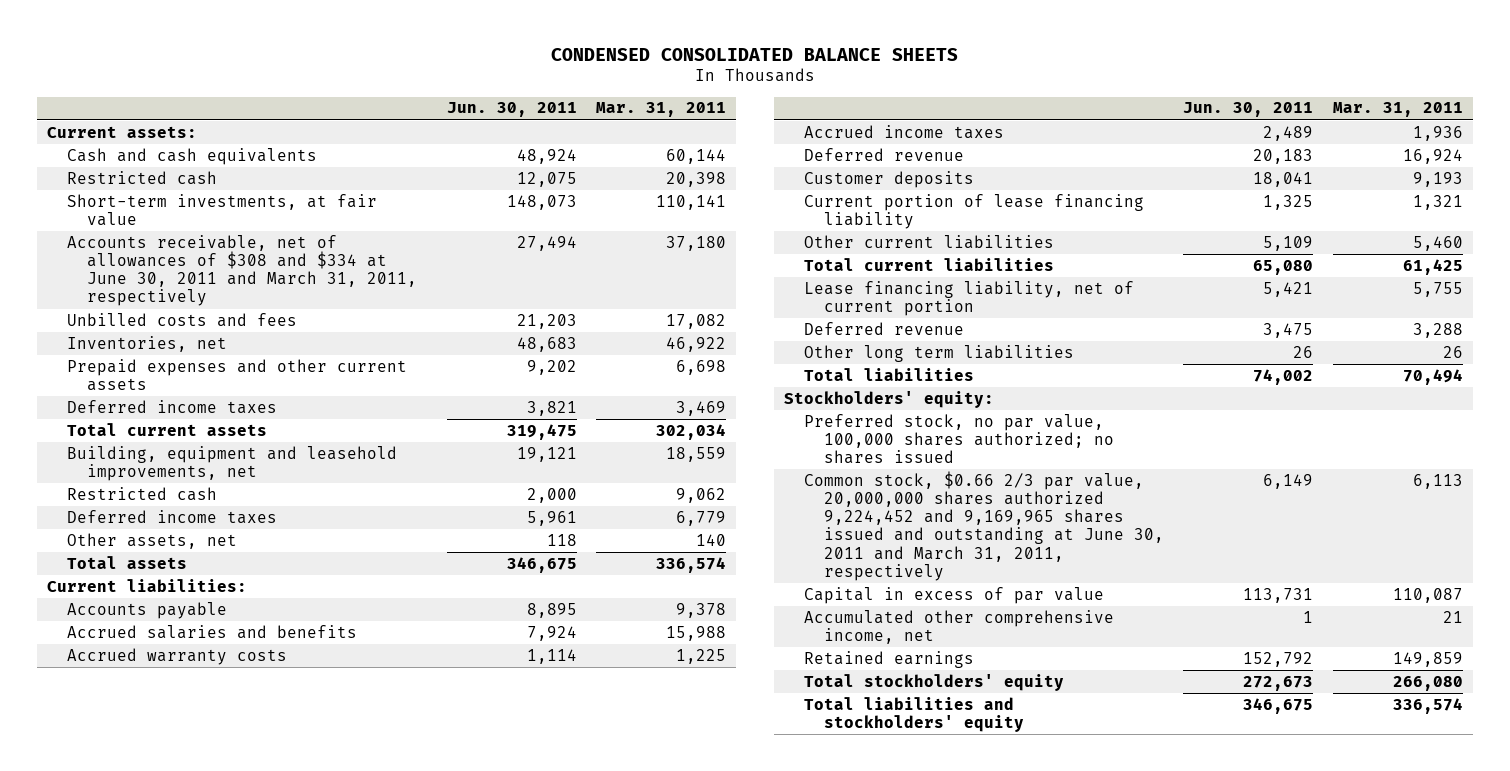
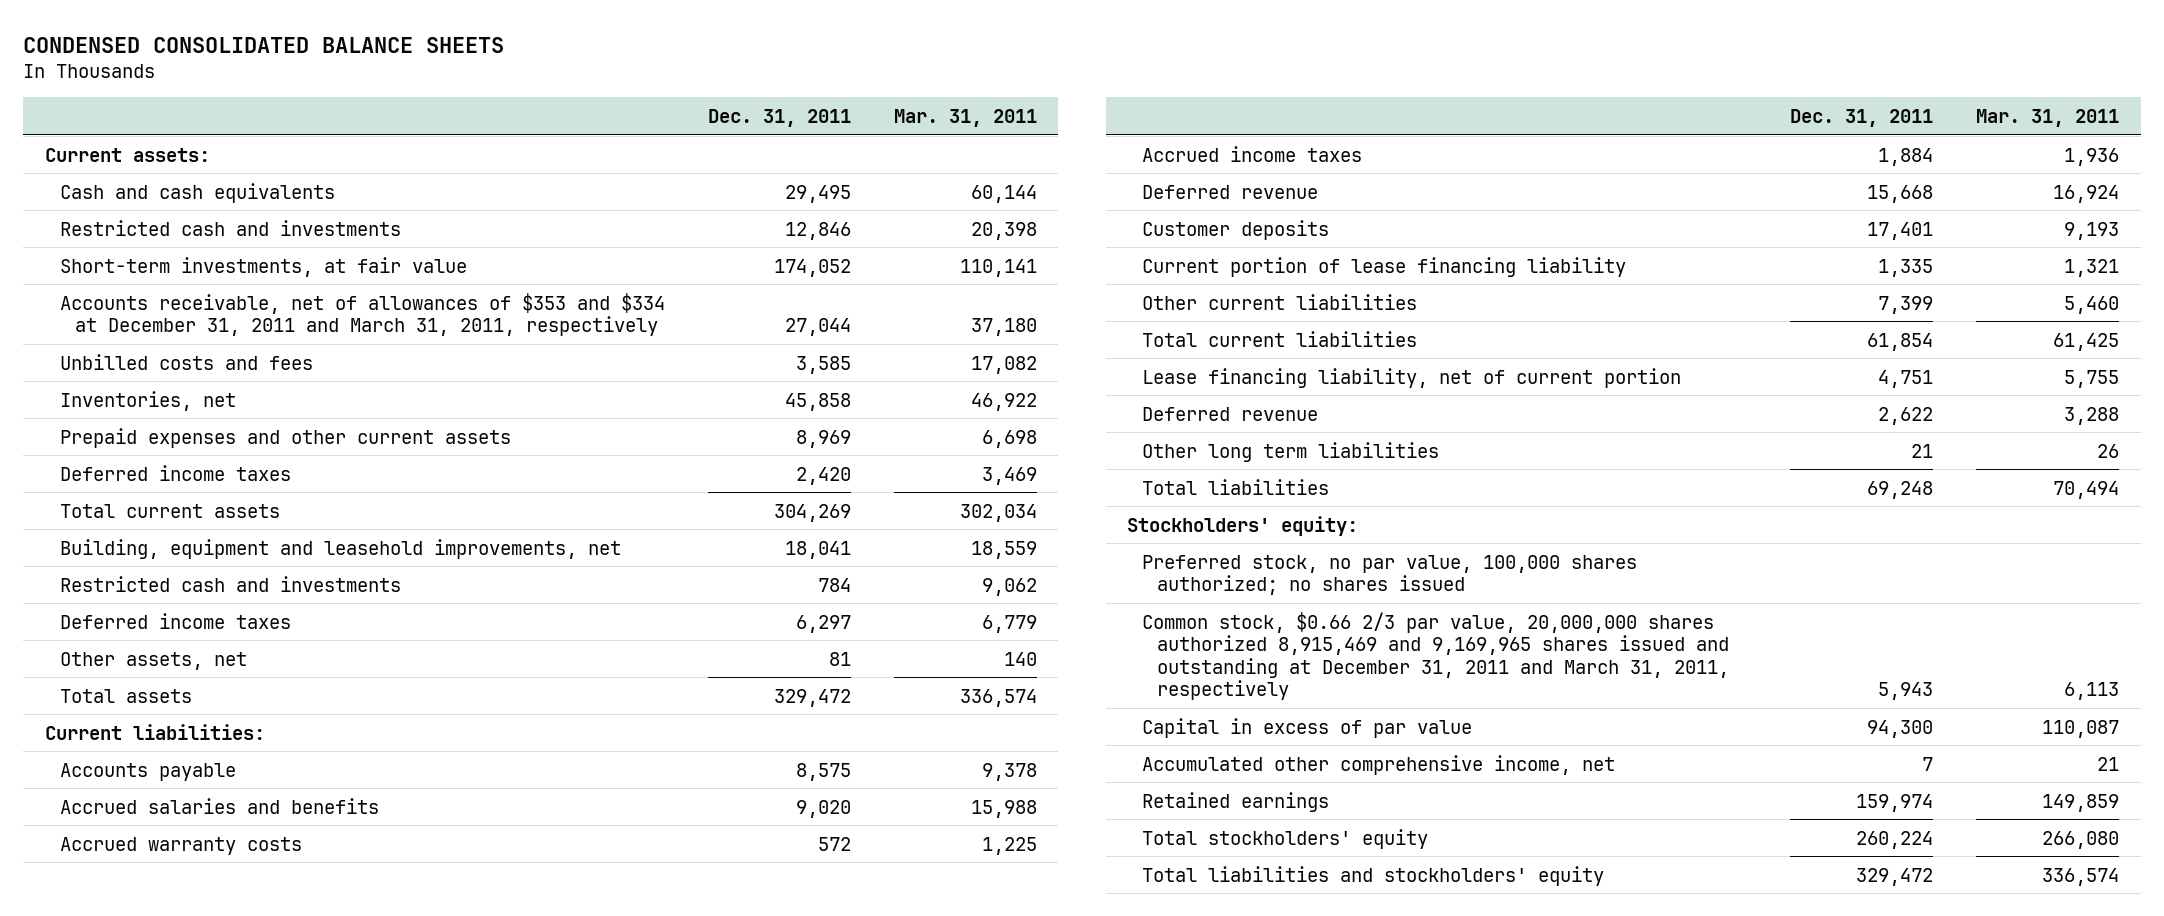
- | Jun. 30, 2011 | Mar. 31, 2011
+ | Dec. 31, 2011 | Mar. 31, 2011
- Restricted cash | 12,075 | 20,398
+ Restricted cash and investments | 12,846 | 20,398
- Accounts receivable, net of allowances of $308 and $334 at June 30, 2011 and March 31, 2011, respectively | 27,494 | 37,180
+ Accounts receivable, net of allowances of $353 and $334 at December 31, 2011 and March 31, 2011, respectively | 27,044 | 37,180
- Restricted cash | 2,000 | 9,062
+ Restricted cash and investments | 784 | 9,062
- Common stock, $0.66 2/3 par value, 20,000,000 shares authorized 9,224,452 and 9,169,965 shares issued and outstanding at June 30, 2011 and March 31, 2011, respectively | 6,149 | 6,113
+ Common stock, $0.66 2/3 par value, 20,000,000 shares authorized 8,915,469 and 9,169,965 shares issued and outstanding at December 31, 2011 and March 31, 2011, respectively | 5,943 | 6,113

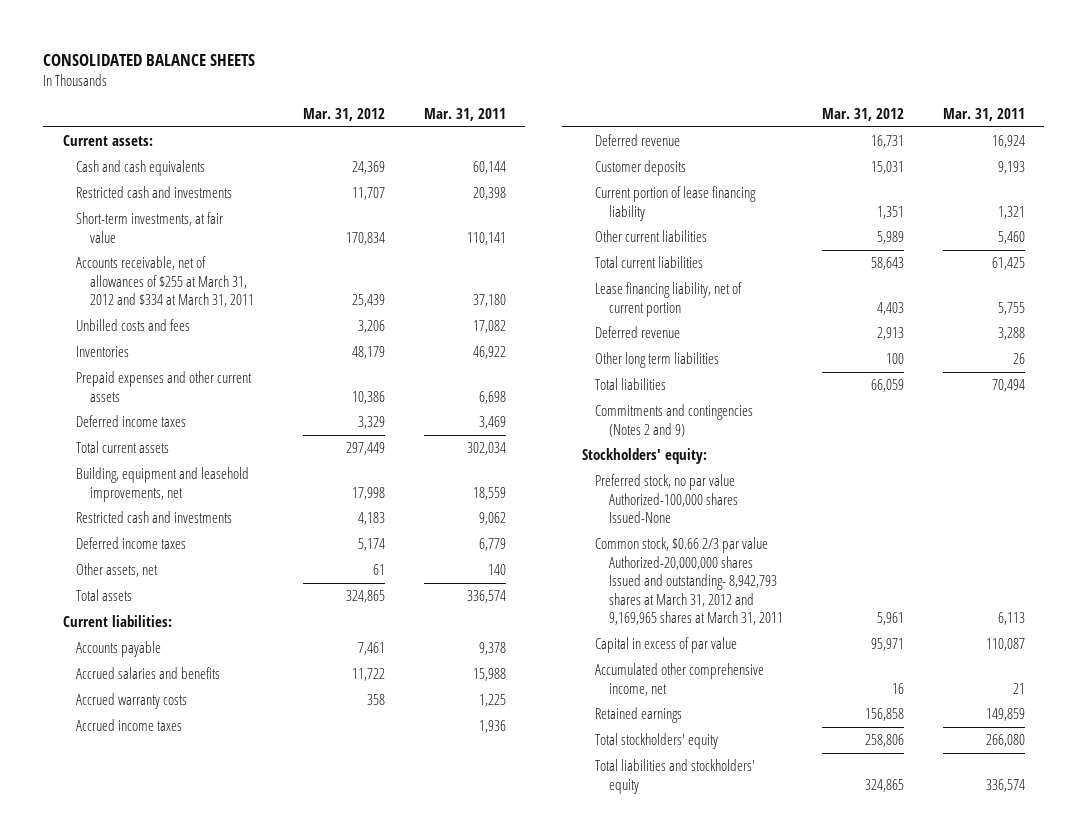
- CONDENSED CONSOLIDATED BALANCE SHEETS
+ CONSOLIDATED BALANCE SHEETS
- | Dec. 31, 2011 | Mar. 31, 2011
+ | Mar. 31, 2012 | Mar. 31, 2011
- Accounts receivable, net of allowances of $353 and $334 at December 31, 2011 and March 31, 2011, respectively | 27,044 | 37,180
+ Accounts receivable, net of allowances of $255 at March 31, 2012 and $334 at March 31, 2011 | 25,439 | 37,180
- Inventories, net | 45,858 | 46,922
+ Inventories | 48,179 | 46,922
+ Commitments and contingencies (Notes 2 and 9)
- Preferred stock, no par value, 100,000 shares authorized; no shares issued
- Common stock, $0.66 2/3 par value, 20,000,000 shares authorized 8,915,469 and 9,169,965 shares issued and outstanding at December 31, 2011 and March 31, 2011, respectively | 5,943 | 6,113
+ Preferred stock, no par value Authorized-100,000 shares Issued-None
+ Common stock, $0.66 2/3 par value Authorized-20,000,000 shares Issued and outstanding- 8,942,793 shares at March 31, 2012 and 9,169,965 shares at March 31, 2011 | 5,961 | 6,113

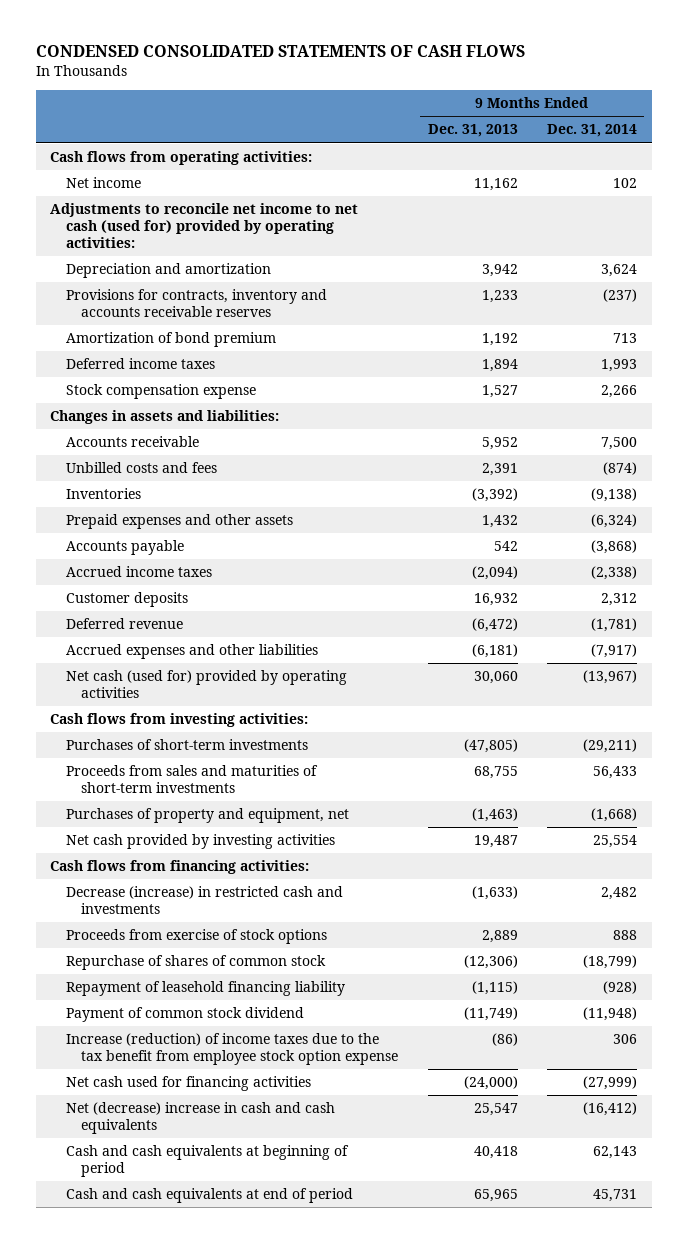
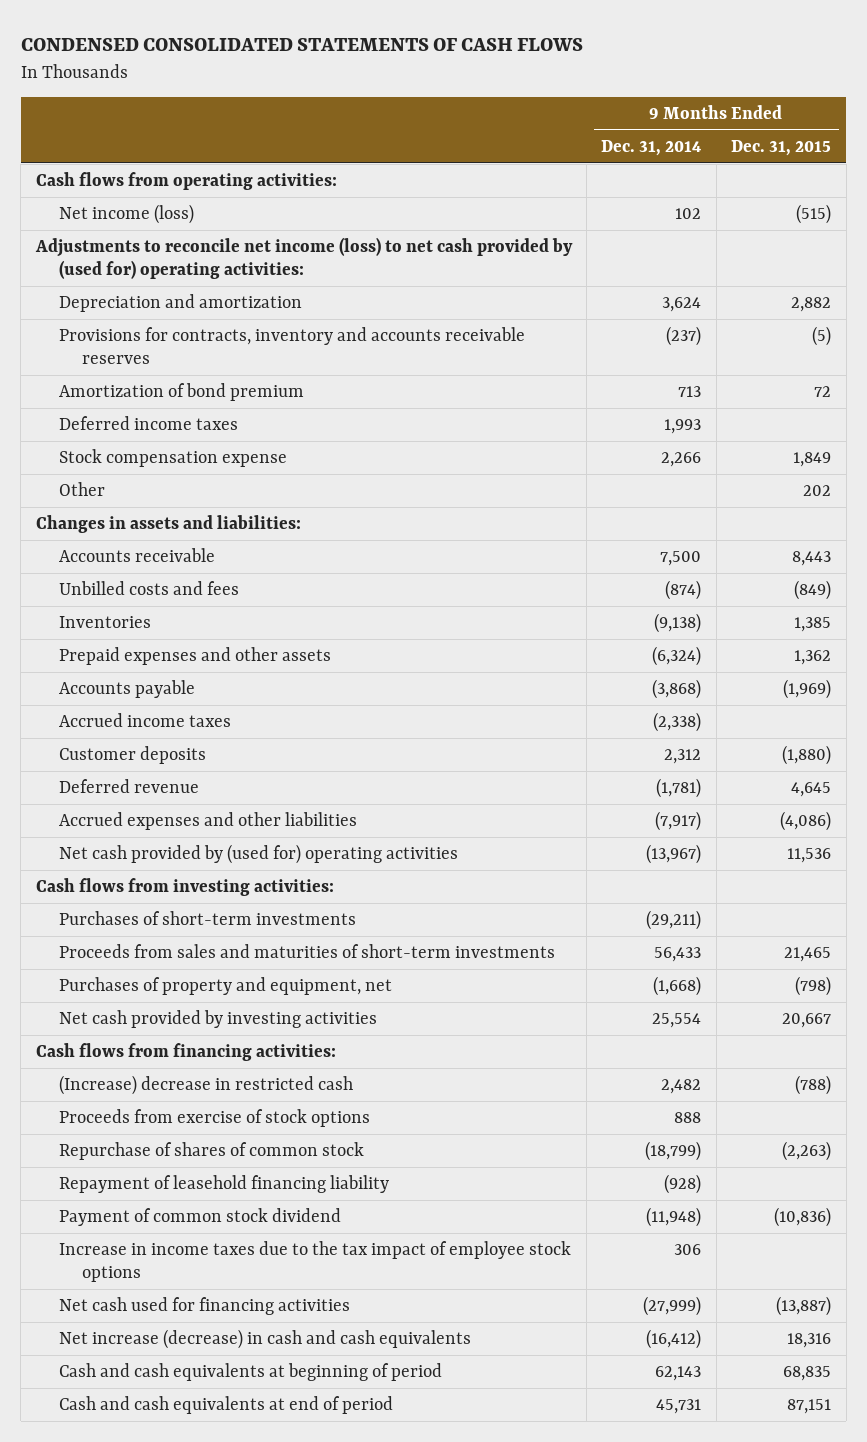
- | 9 Months Ended Dec. 31, 2013 | 9 Months Ended Dec. 31, 2014
+ | 9 Months Ended Dec. 31, 2014 | 9 Months Ended Dec. 31, 2015
- Net income | 11,162 | 102
- Adjustments to reconcile net income to net cash (used for) provided by operating activities:
+ Net income (loss) | 102 | (515)
+ Adjustments to reconcile net income (loss) to net cash provided by (used for) operating activities:
+ Other | | 202
- Net cash (used for) provided by operating activities | 30,060 | (13,967)
+ Net cash provided by (used for) operating activities | (13,967) | 11,536
- Decrease (increase) in restricted cash and investments | (1,633) | 2,482
+ (Increase) decrease in restricted cash | 2,482 | (788)
- Increase (reduction) of income taxes due to the tax benefit from employee stock option expense | (86) | 306
+ Increase in income taxes due to the tax impact of employee stock options | 306 |
- Net (decrease) increase in cash and cash equivalents | 25,547 | (16,412)
+ Net increase (decrease) in cash and cash equivalents | (16,412) | 18,316

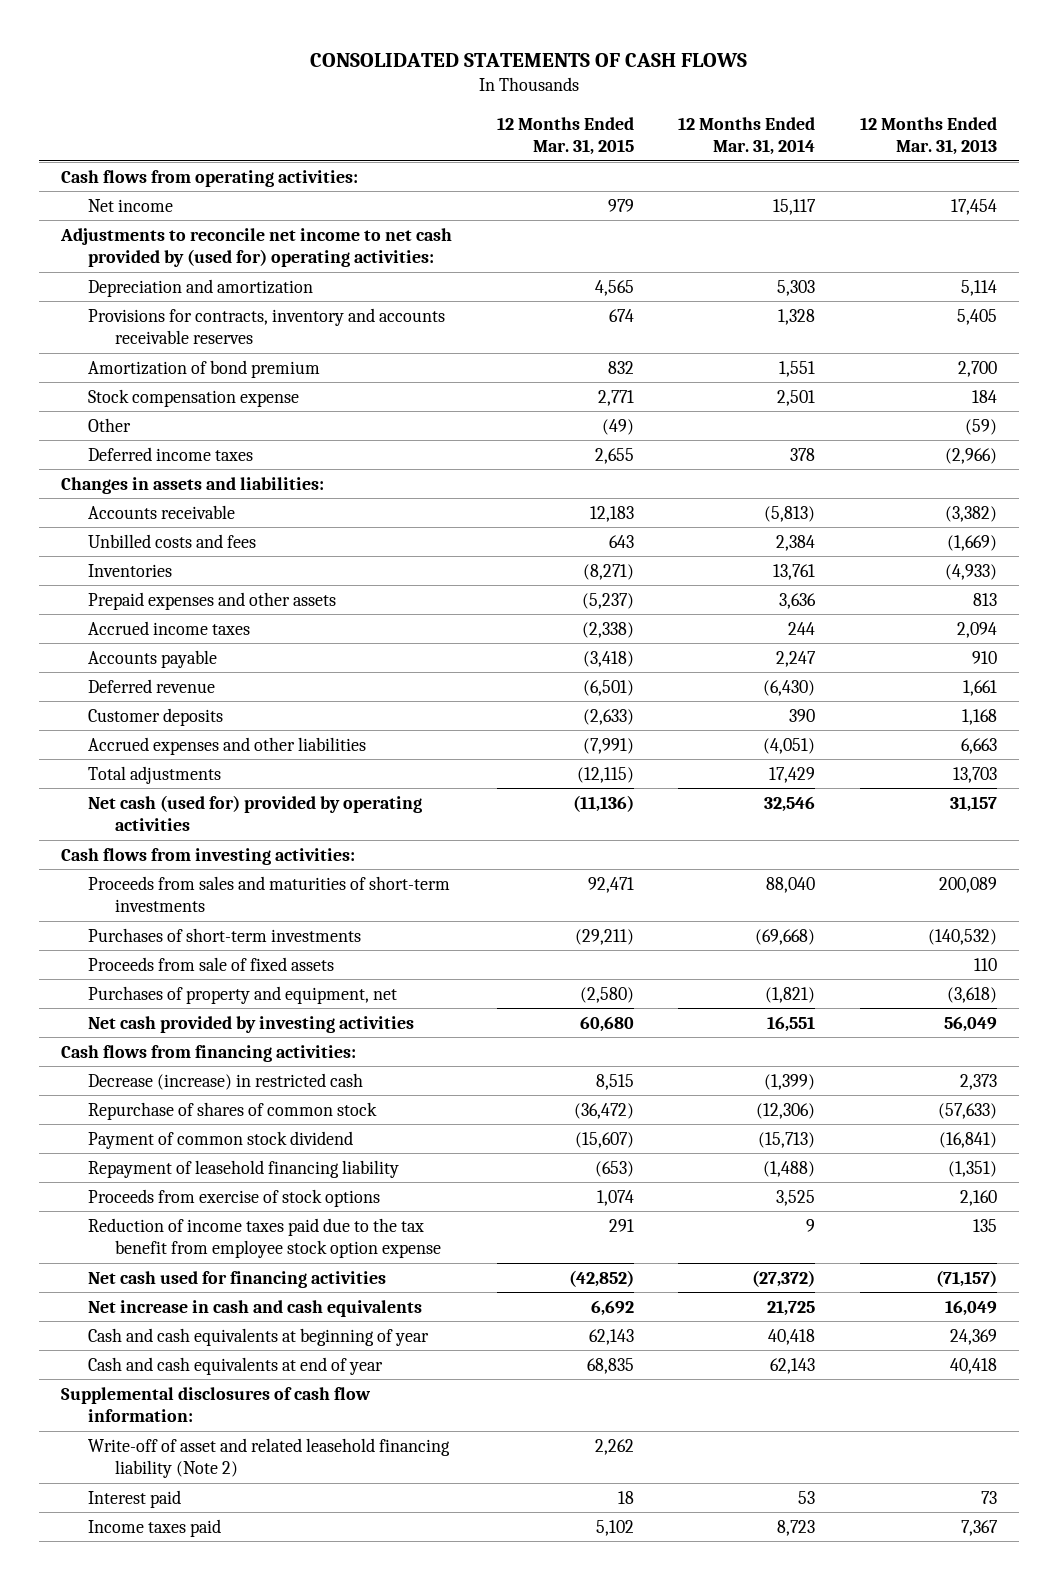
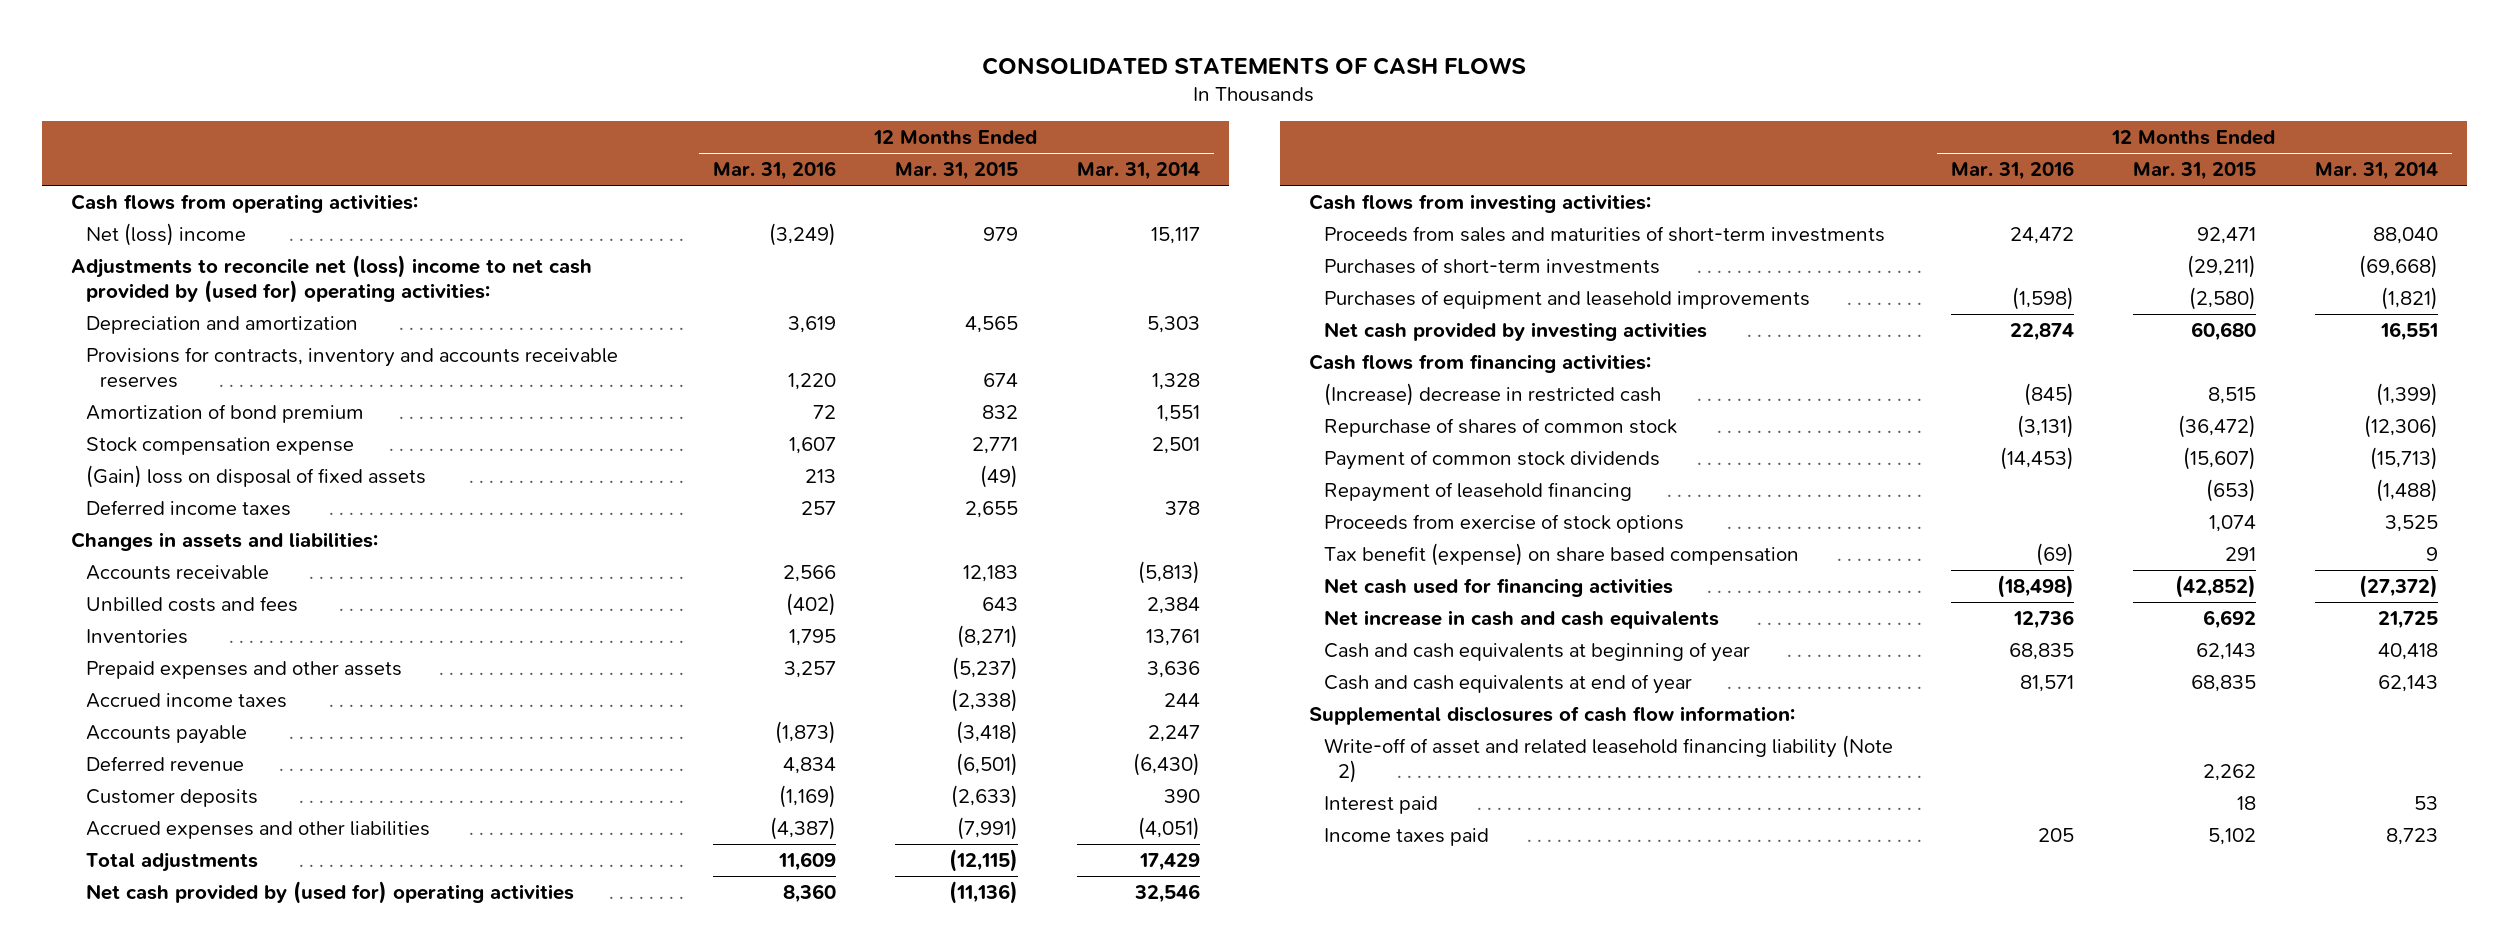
- | 12 Months Ended Mar. 31, 2015 | 12 Months Ended Mar. 31, 2014 | 12 Months Ended Mar. 31, 2013
+ | 12 Months Ended Mar. 31, 2016 | 12 Months Ended Mar. 31, 2015 | 12 Months Ended Mar. 31, 2014
- Net income | 979 | 15,117 | 17,454
- Adjustments to reconcile net income to net cash provided by (used for) operating activities:
+ Net (loss) income | (3,249) | 979 | 15,117
+ Adjustments to reconcile net (loss) income to net cash provided by (used for) operating activities:
- Other | (49) | | (59)
+ (Gain) loss on disposal of fixed assets | 213 | (49) |
- Net cash (used for) provided by operating activities | (11,136) | 32,546 | 31,157
+ Net cash provided by (used for) operating activities | 8,360 | (11,136) | 32,546
- Proceeds from sale of fixed assets | | | 110
- Purchases of property and equipment, net | (2,580) | (1,821) | (3,618)
+ Purchases of equipment and leasehold improvements | (1,598) | (2,580) | (1,821)
- Decrease (increase) in restricted cash | 8,515 | (1,399) | 2,373
+ (Increase) decrease in restricted cash | (845) | 8,515 | (1,399)
- Payment of common stock dividend | (15,607) | (15,713) | (16,841)
- Repayment of leasehold financing liability | (653) | (1,488) | (1,351)
+ Payment of common stock dividends | (14,453) | (15,607) | (15,713)
+ Repayment of leasehold financing | | (653) | (1,488)
- Reduction of income taxes paid due to the tax benefit from employee stock option expense | 291 | 9 | 135
+ Tax benefit (expense) on share based compensation | (69) | 291 | 9

